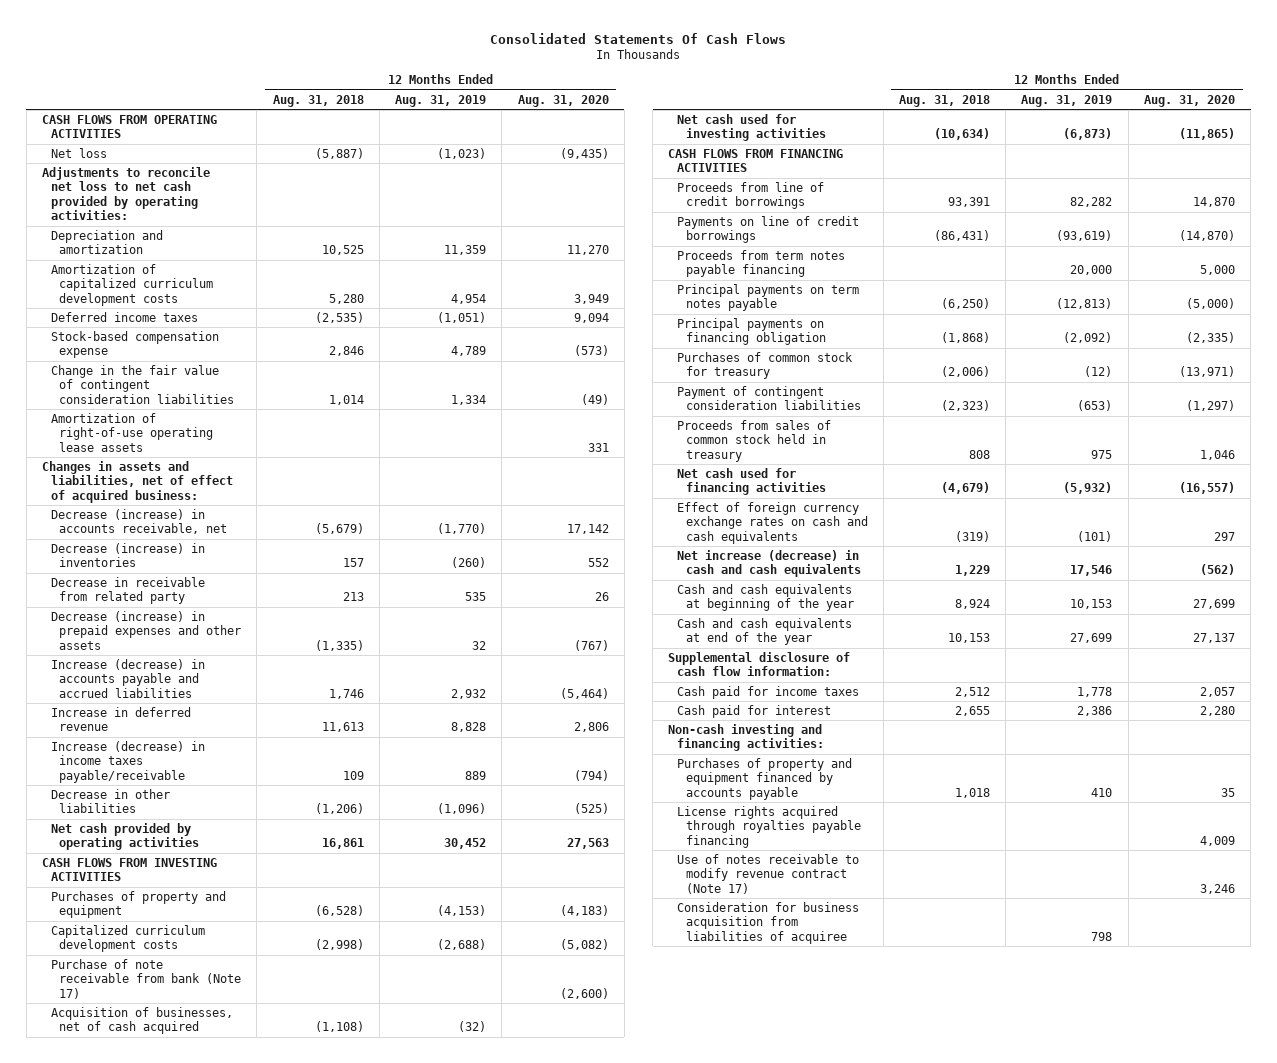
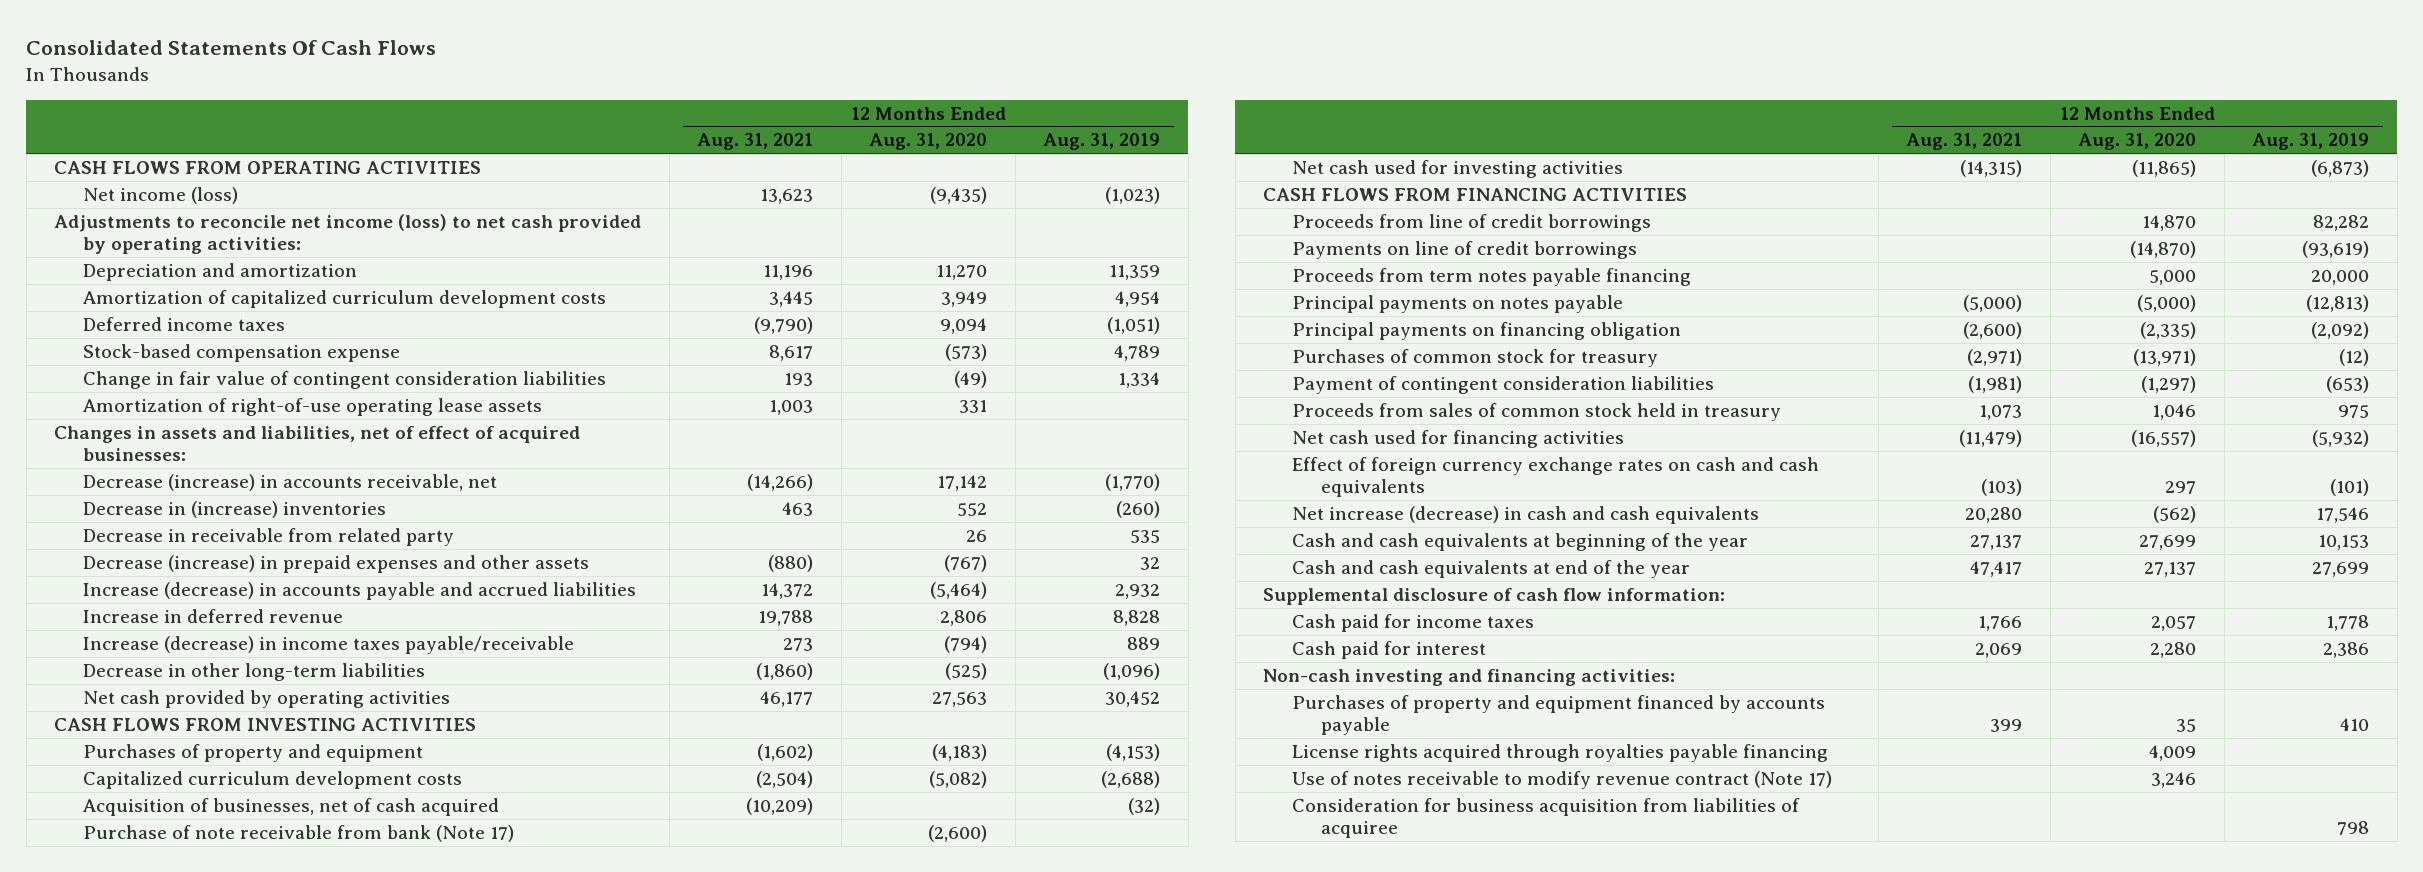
- | 12 Months Ended Aug. 31, 2018 | 12 Months Ended Aug. 31, 2019 | 12 Months Ended Aug. 31, 2020
+ | 12 Months Ended Aug. 31, 2021 | 12 Months Ended Aug. 31, 2020 | 12 Months Ended Aug. 31, 2019
- Net loss | (5,887) | (1,023) | (9,435)
- Adjustments to reconcile net loss to net cash provided by operating activities:
+ Net income (loss) | 13,623 | (9,435) | (1,023)
+ Adjustments to reconcile net income (loss) to net cash provided by operating activities:
- Change in the fair value of contingent consideration liabilities | 1,014 | 1,334 | (49)
+ Change in fair value of contingent consideration liabilities | 193 | (49) | 1,334
- Changes in assets and liabilities, net of effect of acquired business:
+ Changes in assets and liabilities, net of effect of acquired businesses:
- Decrease (increase) in inventories | 157 | (260) | 552
+ Decrease in (increase) inventories | 463 | 552 | (260)
- Decrease in other liabilities | (1,206) | (1,096) | (525)
+ Decrease in other long-term liabilities | (1,860) | (525) | (1,096)
moved down: Purchase of note receivable from bank (Note 17) | | (2,600) |
- Principal payments on term notes payable | (6,250) | (12,813) | (5,000)
+ Principal payments on notes payable | (5,000) | (5,000) | (12,813)

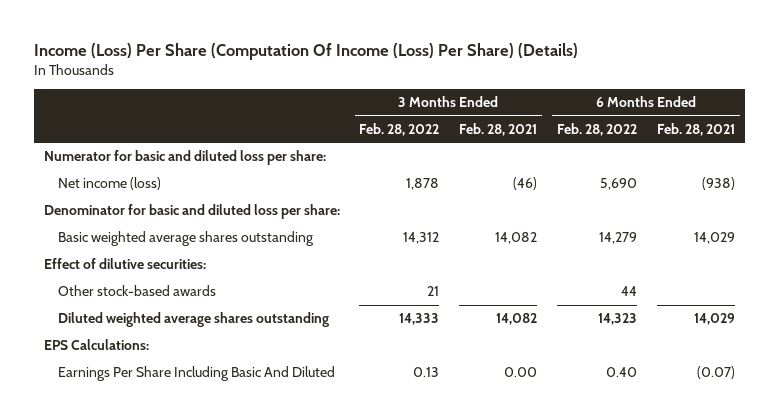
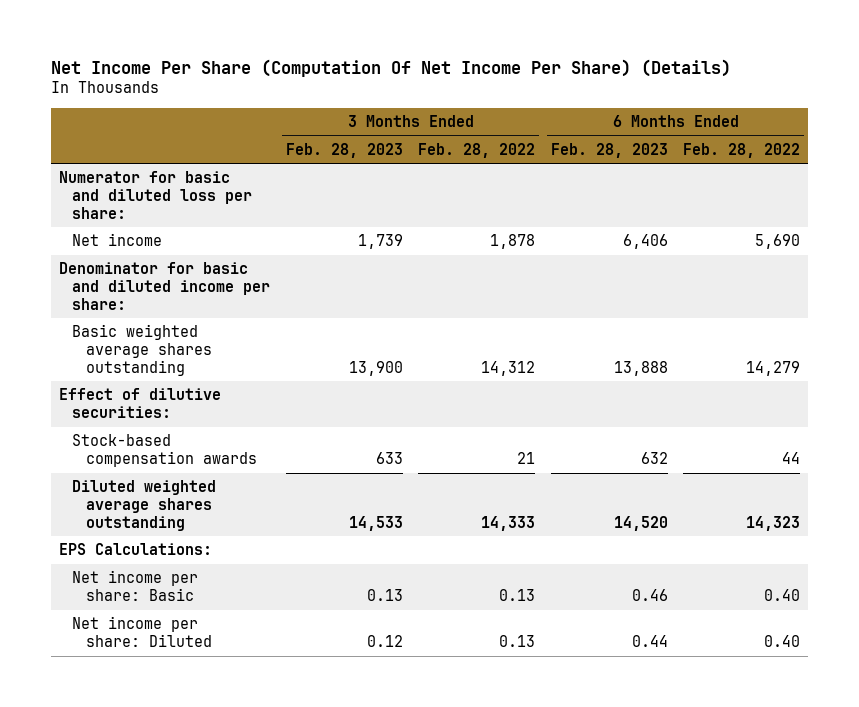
- Income (Loss) Per Share (Computation Of Income (Loss) Per Share) (Details)
+ Net Income Per Share (Computation Of Net Income Per Share) (Details)
- | 3 Months Ended Feb. 28, 2022 | 3 Months Ended Feb. 28, 2021 | 6 Months Ended Feb. 28, 2022 | 6 Months Ended Feb. 28, 2021
+ | 3 Months Ended Feb. 28, 2023 | 3 Months Ended Feb. 28, 2022 | 6 Months Ended Feb. 28, 2023 | 6 Months Ended Feb. 28, 2022
- Net income (loss) | 1,878 | (46) | 5,690 | (938)
- Denominator for basic and diluted loss per share:
+ Net income | 1,739 | 1,878 | 6,406 | 5,690
+ Denominator for basic and diluted income per share:
- Other stock-based awards | 21 | | 44 |
+ Stock-based compensation awards | 633 | 21 | 632 | 44
- Earnings Per Share Including Basic And Diluted | 0.13 | 0.00 | 0.40 | (0.07)
+ Net income per share: Basic | 0.13 | 0.13 | 0.46 | 0.40
+ Net income per share: Diluted | 0.12 | 0.13 | 0.44 | 0.40

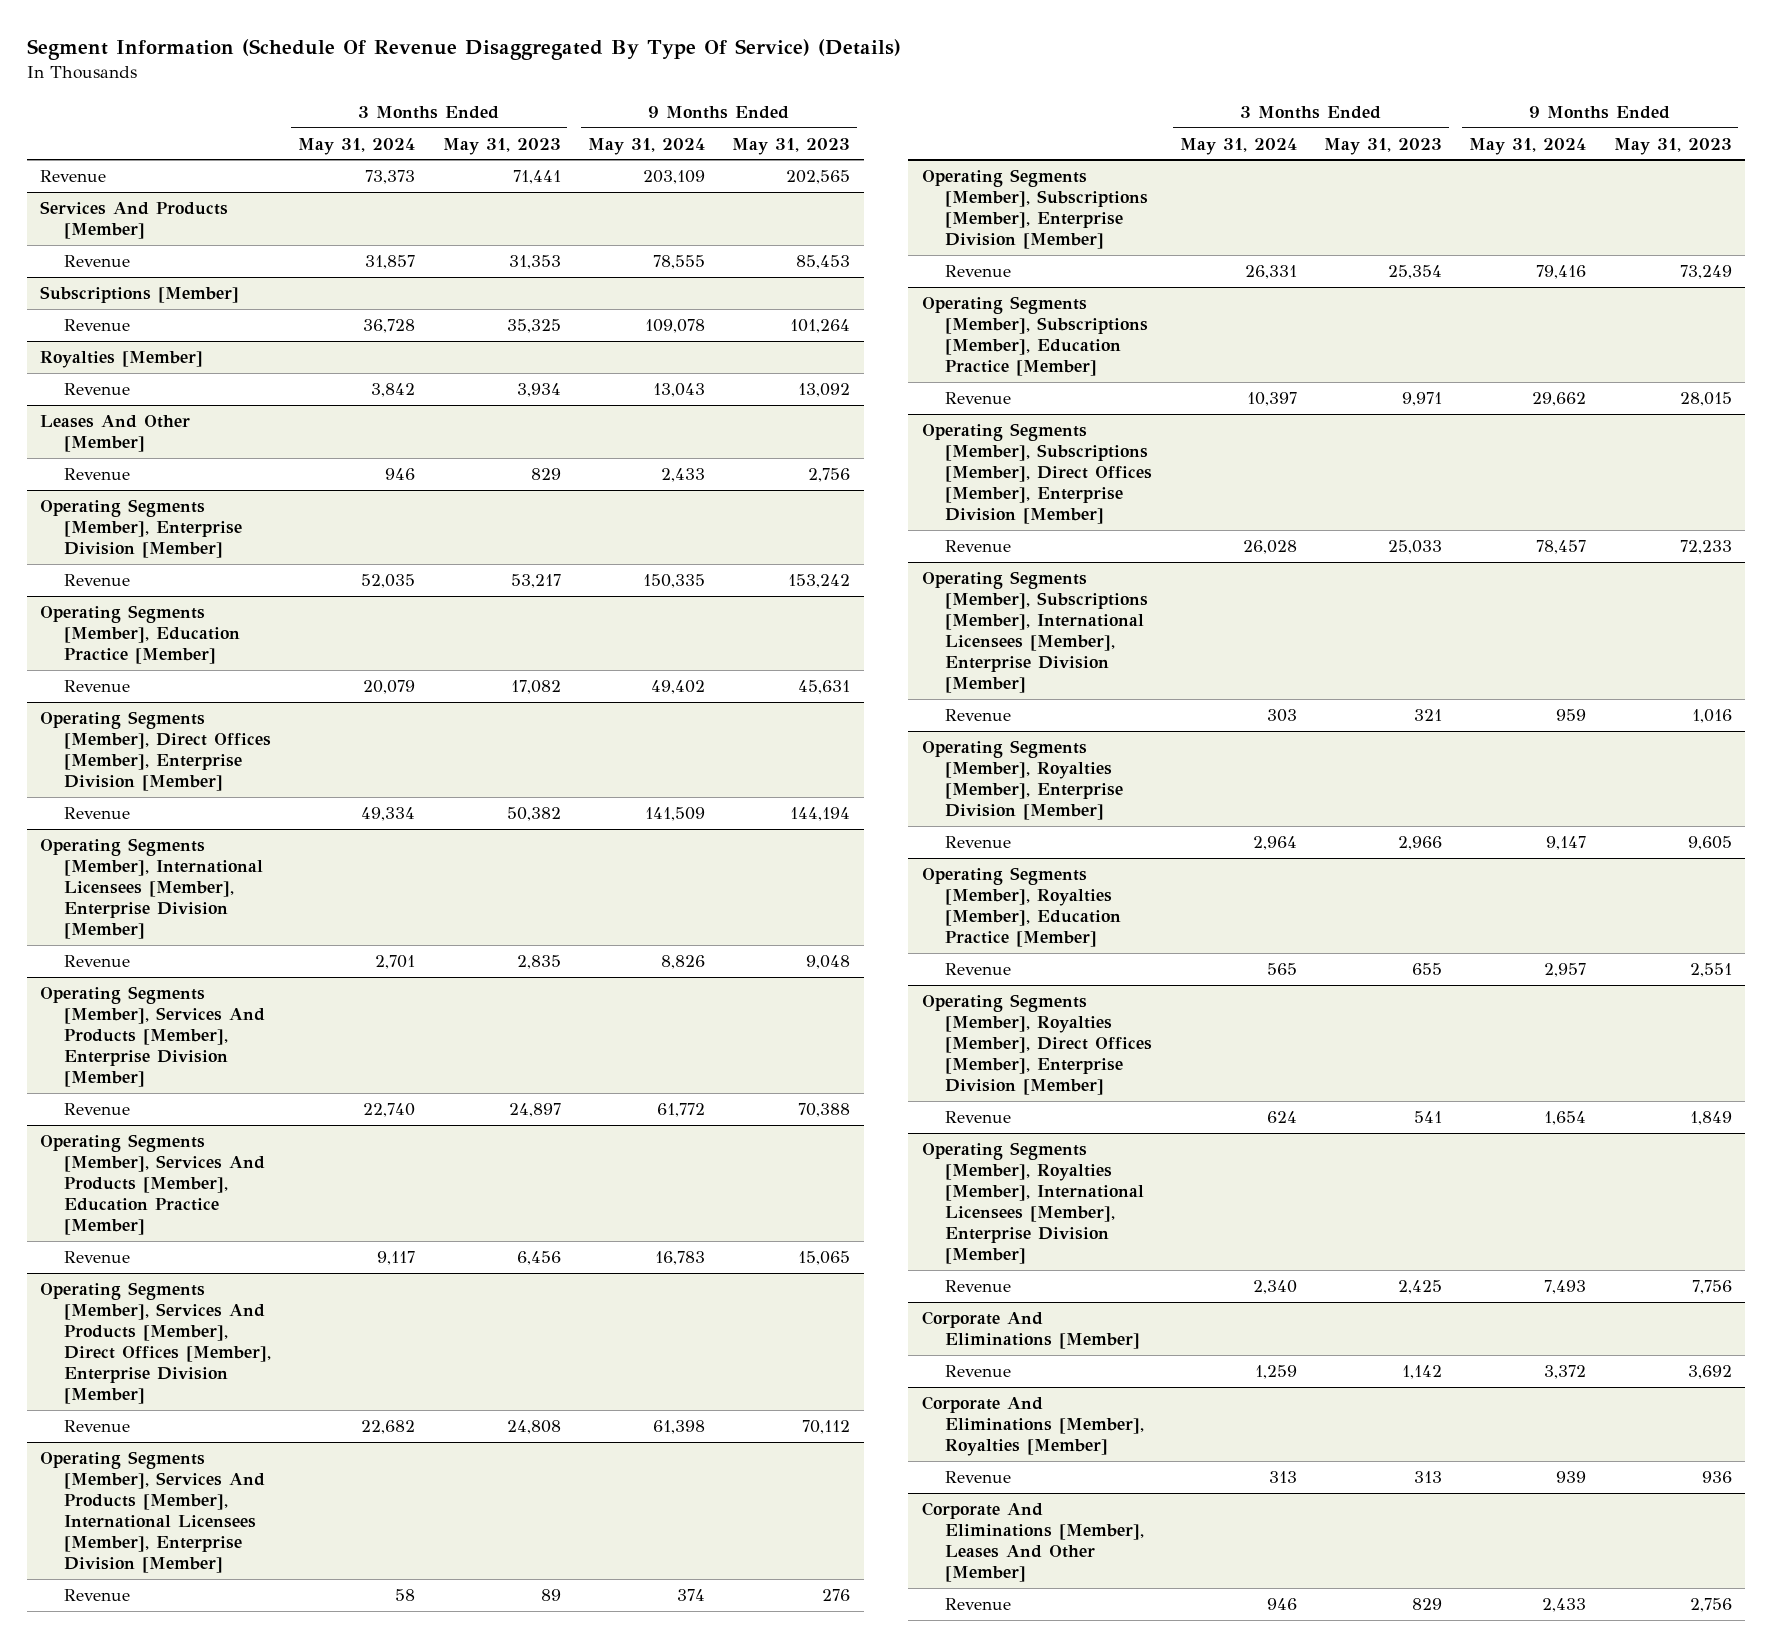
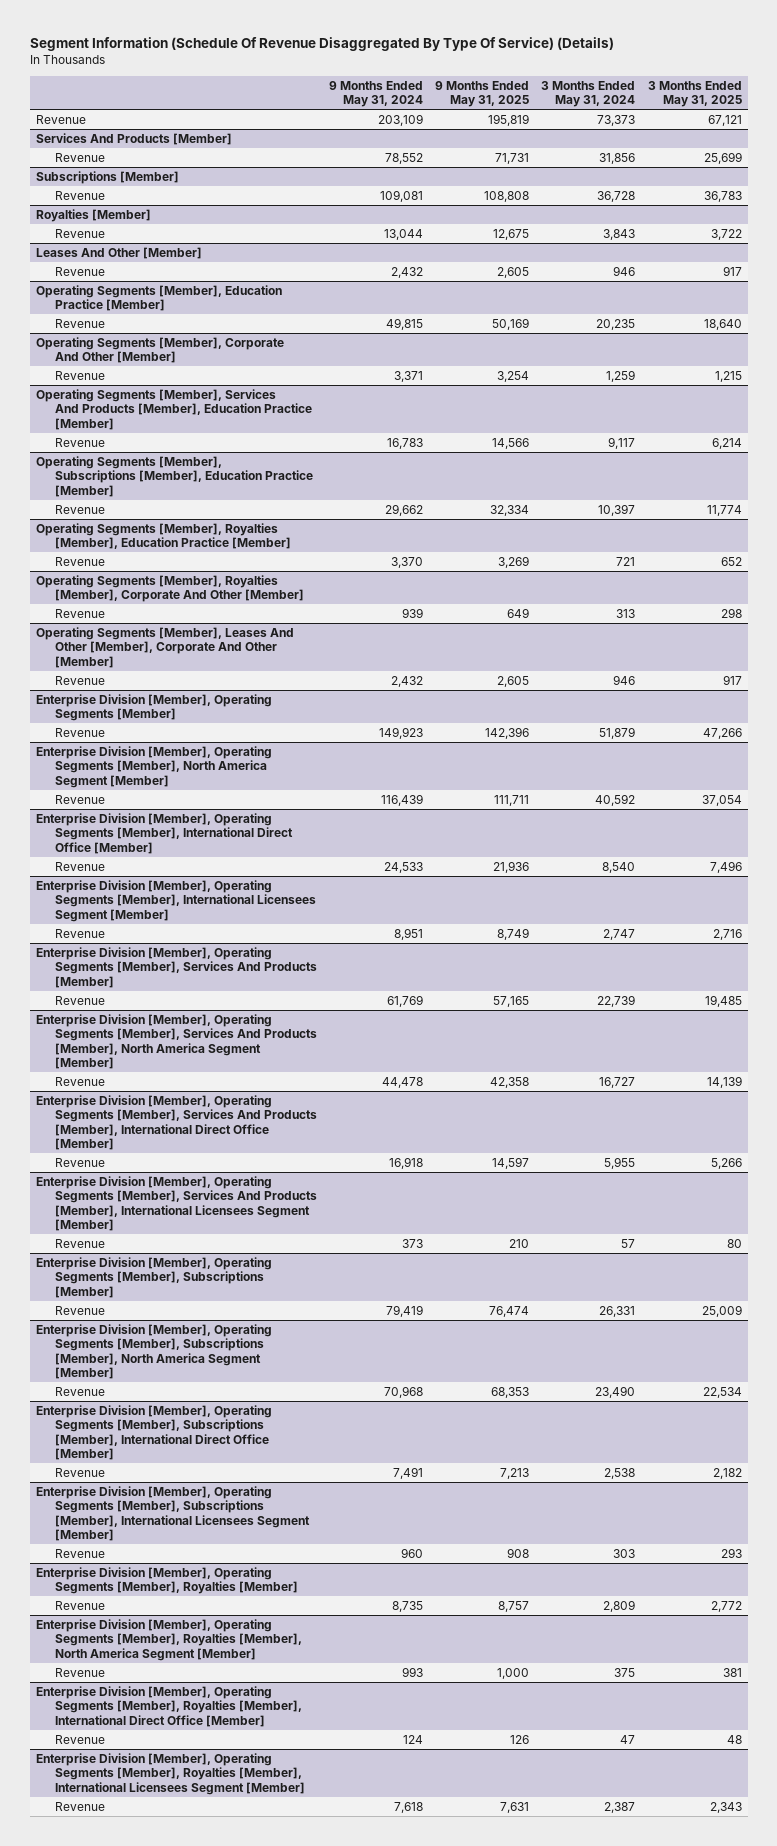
- | 3 Months Ended May 31, 2024 | 3 Months Ended May 31, 2023 | 9 Months Ended May 31, 2024 | 9 Months Ended May 31, 2023
+ | 9 Months Ended May 31, 2024 | 9 Months Ended May 31, 2025 | 3 Months Ended May 31, 2024 | 3 Months Ended May 31, 2025
@ Services And Products [Member]
- Revenue | 31,857 | 31,353 | 78,555 | 85,453
+ Revenue | 78,552 | 71,731 | 31,856 | 25,699
@ Subscriptions [Member]
- Revenue | 36,728 | 35,325 | 109,078 | 101,264
+ Revenue | 109,081 | 108,808 | 36,728 | 36,783
@ Royalties [Member]
- Revenue | 3,842 | 3,934 | 13,043 | 13,092
+ Revenue | 13,044 | 12,675 | 3,843 | 3,722
@ Leases And Other [Member]
- Revenue | 946 | 829 | 2,433 | 2,756
- Operating Segments [Member], Enterprise Division [Member]
- Revenue | 52,035 | 53,217 | 150,335 | 153,242
@ Leases And Other [Member]
+ Revenue | 2,432 | 2,605 | 946 | 917
@ Operating Segments [Member], Education Practice [Member]
- Revenue | 20,079 | 17,082 | 49,402 | 45,631
- Operating Segments [Member], Direct Offices [Member], Enterprise Division [Member]
- Revenue | 49,334 | 50,382 | 141,509 | 144,194
- Operating Segments [Member], International Licensees [Member], Enterprise Division [Member]
- Revenue | 2,701 | 2,835 | 8,826 | 9,048
- Operating Segments [Member], Services And Products [Member], Enterprise Division [Member]
- Revenue | 22,740 | 24,897 | 61,772 | 70,388
@ Operating Segments [Member], Education Practice [Member]
+ Revenue | 49,815 | 50,169 | 20,235 | 18,640
+ Operating Segments [Member], Corporate And Other [Member]
+ Revenue | 3,371 | 3,254 | 1,259 | 1,215
- Operating Segments [Member], Services And Products [Member], Direct Offices [Member], Enterprise Division [Member]
- Revenue | 22,682 | 24,808 | 61,398 | 70,112
- Operating Segments [Member], Services And Products [Member], International Licensees [Member], Enterprise Division [Member]
- Revenue | 58 | 89 | 374 | 276
- Operating Segments [Member], Subscriptions [Member], Enterprise Division [Member]
- Revenue | 26,331 | 25,354 | 79,416 | 73,249
- Operating Segments [Member], Subscriptions [Member], Direct Offices [Member], Enterprise Division [Member]
- Revenue | 26,028 | 25,033 | 78,457 | 72,233
- Operating Segments [Member], Subscriptions [Member], International Licensees [Member], Enterprise Division [Member]
- Revenue | 303 | 321 | 959 | 1,016
- Operating Segments [Member], Royalties [Member], Enterprise Division [Member]
- Revenue | 2,964 | 2,966 | 9,147 | 9,605
@ Operating Segments [Member], Royalties [Member], Education Practice [Member]
- Revenue | 565 | 655 | 2,957 | 2,551
- Operating Segments [Member], Royalties [Member], Direct Offices [Member], Enterprise Division [Member]
- Revenue | 624 | 541 | 1,654 | 1,849
- Operating Segments [Member], Royalties [Member], International Licensees [Member], Enterprise Division [Member]
- Revenue | 2,340 | 2,425 | 7,493 | 7,756
- Corporate And Eliminations [Member]
- Revenue | 1,259 | 1,142 | 3,372 | 3,692
- Corporate And Eliminations [Member], Royalties [Member]
@ Operating Segments [Member], Royalties [Member], Education Practice [Member]
+ Revenue | 3,370 | 3,269 | 721 | 652
+ Operating Segments [Member], Royalties [Member], Corporate And Other [Member]
- Corporate And Eliminations [Member], Leases And Other [Member]
- Revenue | 946 | 829 | 2,433 | 2,756
+ Operating Segments [Member], Leases And Other [Member], Corporate And Other [Member]
+ Revenue | 2,432 | 2,605 | 946 | 917
+ Enterprise Division [Member], Operating Segments [Member]
+ Revenue | 149,923 | 142,396 | 51,879 | 47,266
+ Enterprise Division [Member], Operating Segments [Member], North America Segment [Member]
+ Revenue | 116,439 | 111,711 | 40,592 | 37,054
+ Enterprise Division [Member], Operating Segments [Member], International Direct Office [Member]
+ Revenue | 24,533 | 21,936 | 8,540 | 7,496
+ Enterprise Division [Member], Operating Segments [Member], International Licensees Segment [Member]
+ Revenue | 8,951 | 8,749 | 2,747 | 2,716
+ Enterprise Division [Member], Operating Segments [Member], Services And Products [Member]
+ Revenue | 61,769 | 57,165 | 22,739 | 19,485
+ Enterprise Division [Member], Operating Segments [Member], Services And Products [Member], North America Segment [Member]
+ Revenue | 44,478 | 42,358 | 16,727 | 14,139
+ Enterprise Division [Member], Operating Segments [Member], Services And Products [Member], International Direct Office [Member]
+ Revenue | 16,918 | 14,597 | 5,955 | 5,266
+ Enterprise Division [Member], Operating Segments [Member], Services And Products [Member], International Licensees Segment [Member]
+ Revenue | 373 | 210 | 57 | 80
+ Enterprise Division [Member], Operating Segments [Member], Subscriptions [Member]
+ Revenue | 79,419 | 76,474 | 26,331 | 25,009
+ Enterprise Division [Member], Operating Segments [Member], Subscriptions [Member], North America Segment [Member]
+ Revenue | 70,968 | 68,353 | 23,490 | 22,534
+ Enterprise Division [Member], Operating Segments [Member], Subscriptions [Member], International Direct Office [Member]
+ Revenue | 7,491 | 7,213 | 2,538 | 2,182
+ Enterprise Division [Member], Operating Segments [Member], Subscriptions [Member], International Licensees Segment [Member]
+ Revenue | 960 | 908 | 303 | 293
+ Enterprise Division [Member], Operating Segments [Member], Royalties [Member]
+ Revenue | 8,735 | 8,757 | 2,809 | 2,772
+ Enterprise Division [Member], Operating Segments [Member], Royalties [Member], North America Segment [Member]
+ Revenue | 993 | 1,000 | 375 | 381
+ Enterprise Division [Member], Operating Segments [Member], Royalties [Member], International Direct Office [Member]
+ Revenue | 124 | 126 | 47 | 48
+ Enterprise Division [Member], Operating Segments [Member], Royalties [Member], International Licensees Segment [Member]
+ Revenue | 7,618 | 7,631 | 2,387 | 2,343

